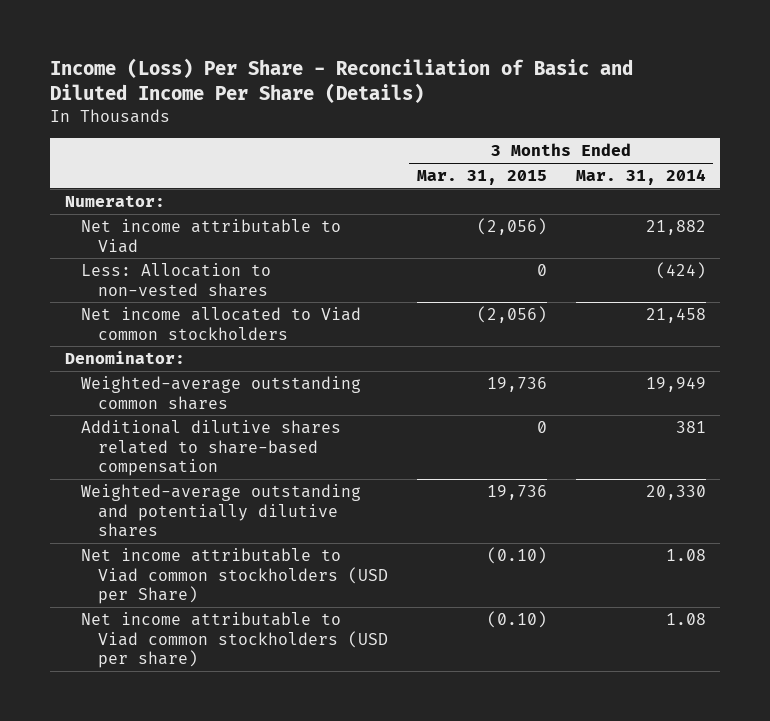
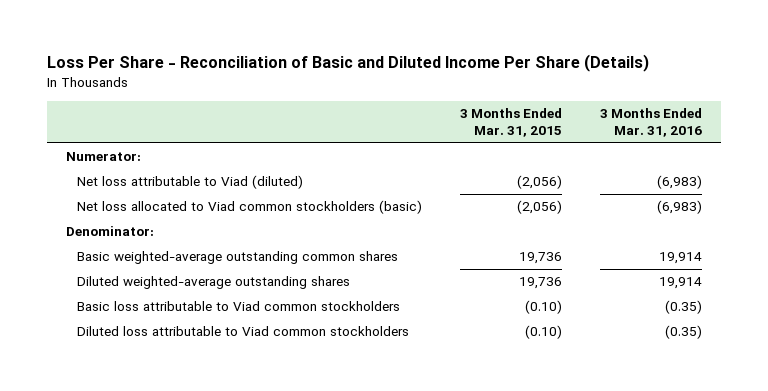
- Income (Loss) Per Share - Reconciliation of Basic and Diluted Income Per Share (Details)
+ Loss Per Share - Reconciliation of Basic and Diluted Income Per Share (Details)
- | 3 Months Ended Mar. 31, 2015 | 3 Months Ended Mar. 31, 2014
+ | 3 Months Ended Mar. 31, 2015 | 3 Months Ended Mar. 31, 2016
- Net income attributable to Viad | (2,056) | 21,882
- Less: Allocation to non-vested shares | 0 | (424)
- Net income allocated to Viad common stockholders | (2,056) | 21,458
+ Net loss attributable to Viad (diluted) | (2,056) | (6,983)
+ Net loss allocated to Viad common stockholders (basic) | (2,056) | (6,983)
- Weighted-average outstanding common shares | 19,736 | 19,949
- Additional dilutive shares related to share-based compensation | 0 | 381
- Weighted-average outstanding and potentially dilutive shares | 19,736 | 20,330
- Net income attributable to Viad common stockholders (USD per Share) | (0.10) | 1.08
- Net income attributable to Viad common stockholders (USD per share) | (0.10) | 1.08
+ Basic weighted-average outstanding common shares | 19,736 | 19,914
+ Diluted weighted-average outstanding shares | 19,736 | 19,914
+ Basic loss attributable to Viad common stockholders | (0.10) | (0.35)
+ Diluted loss attributable to Viad common stockholders | (0.10) | (0.35)

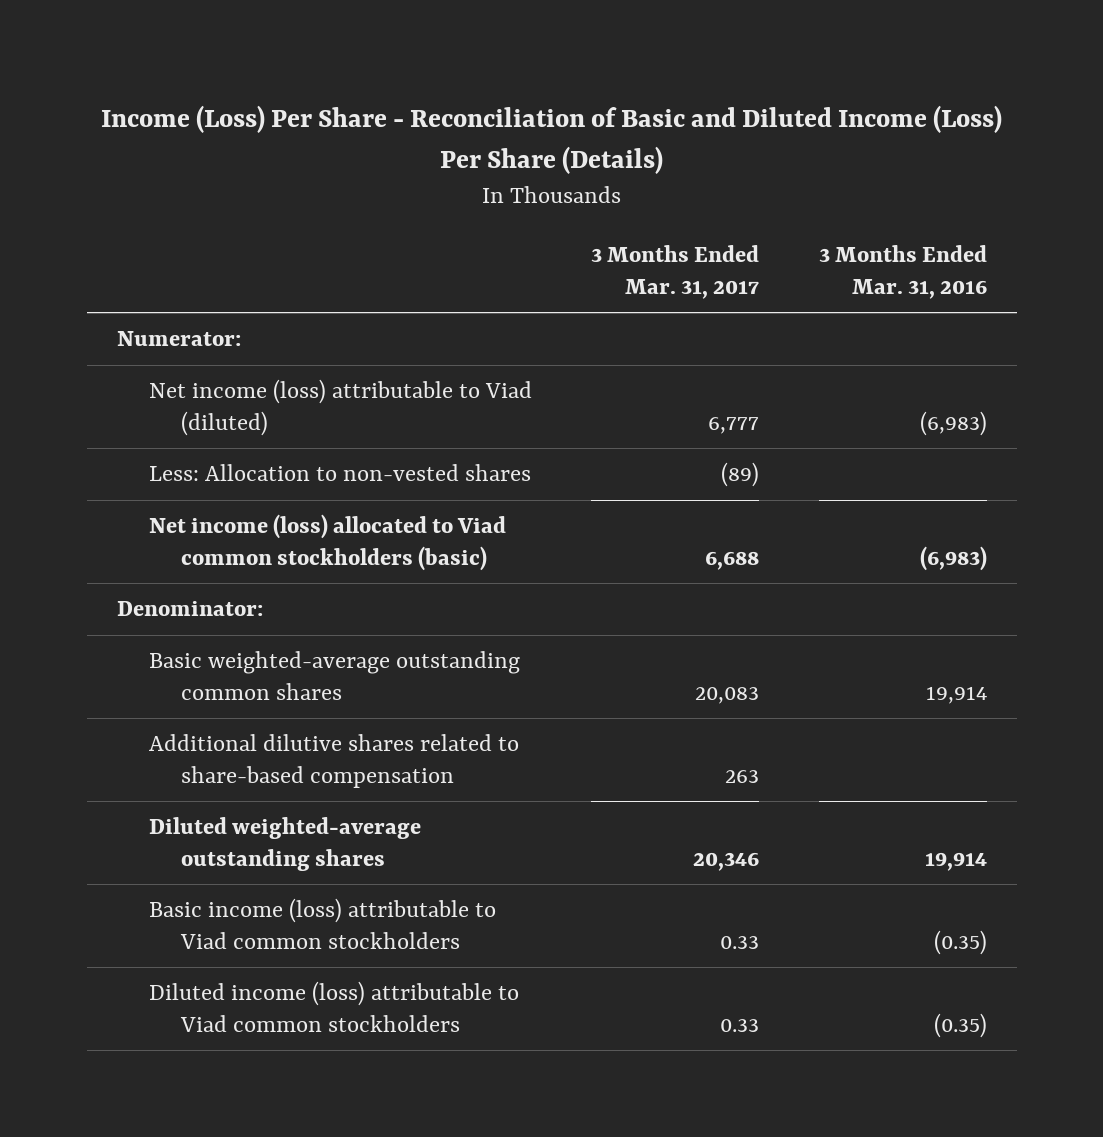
- Loss Per Share - Reconciliation of Basic and Diluted Income Per Share (Details)
+ Income (Loss) Per Share - Reconciliation of Basic and Diluted Income (Loss) Per Share (Details)
- | 3 Months Ended Mar. 31, 2015 | 3 Months Ended Mar. 31, 2016
+ | 3 Months Ended Mar. 31, 2017 | 3 Months Ended Mar. 31, 2016
- Net loss attributable to Viad (diluted) | (2,056) | (6,983)
- Net loss allocated to Viad common stockholders (basic) | (2,056) | (6,983)
+ Net income (loss) attributable to Viad (diluted) | 6,777 | (6,983)
+ Less: Allocation to non-vested shares | (89) |
+ Net income (loss) allocated to Viad common stockholders (basic) | 6,688 | (6,983)
+ Additional dilutive shares related to share-based compensation | 263 |
- Basic loss attributable to Viad common stockholders | (0.10) | (0.35)
- Diluted loss attributable to Viad common stockholders | (0.10) | (0.35)
+ Basic income (loss) attributable to Viad common stockholders | 0.33 | (0.35)
+ Diluted income (loss) attributable to Viad common stockholders | 0.33 | (0.35)

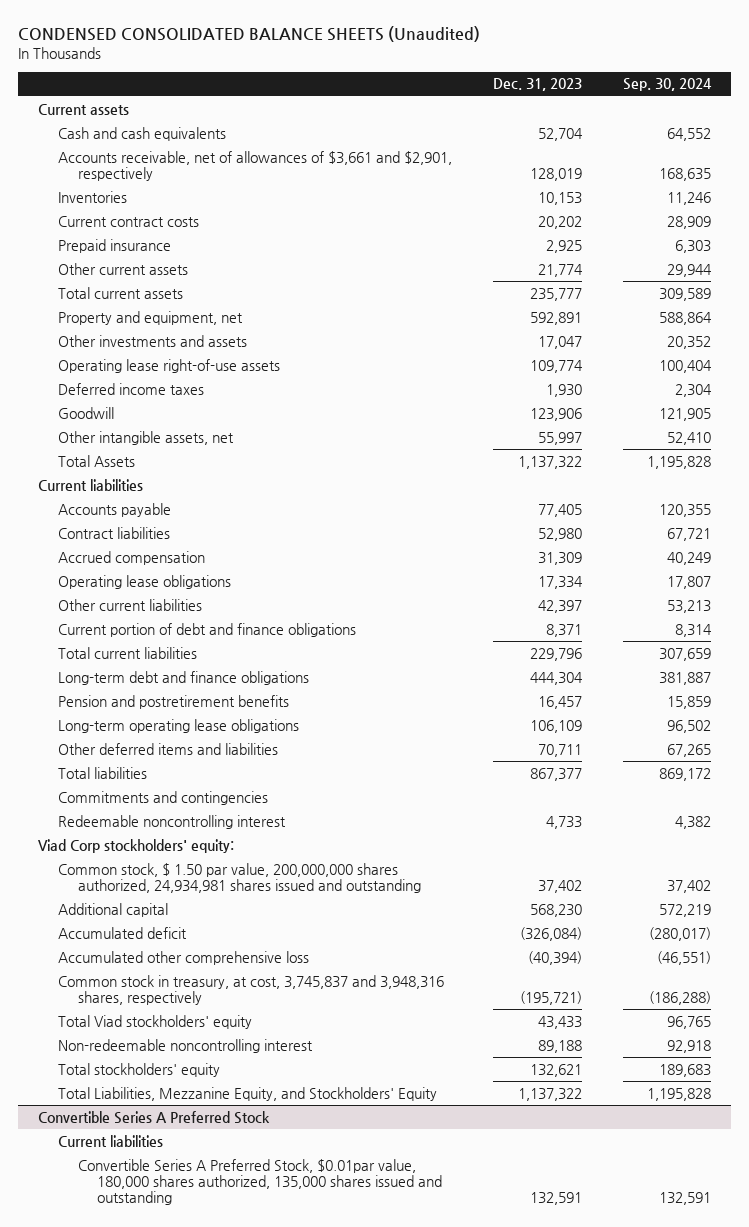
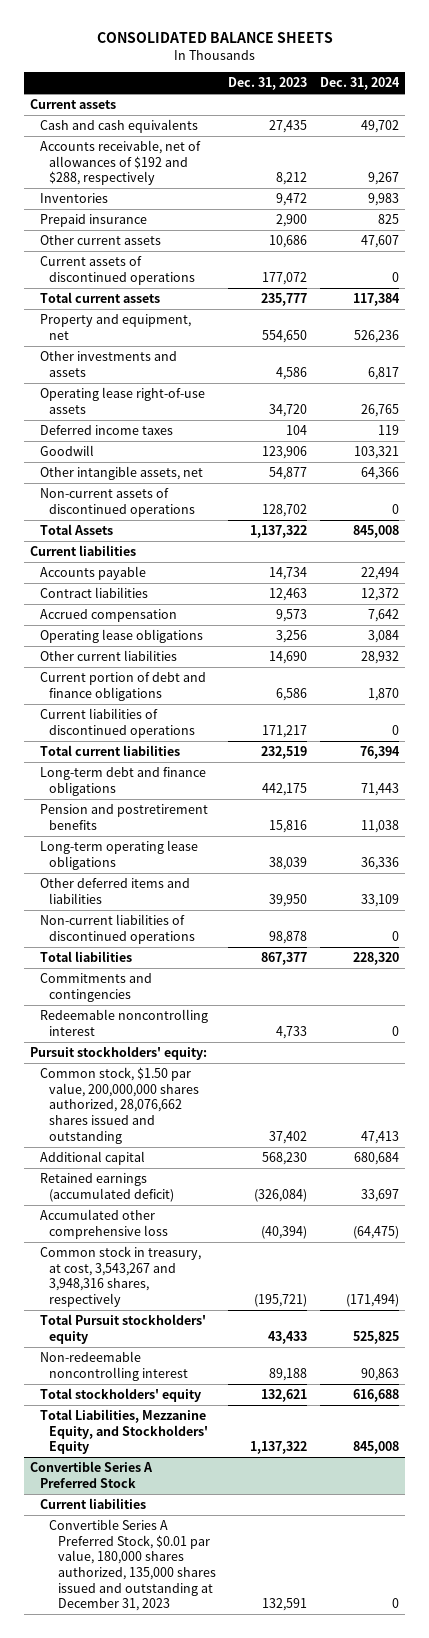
- CONDENSED CONSOLIDATED BALANCE SHEETS (Unaudited)
+ CONSOLIDATED BALANCE SHEETS
- | Dec. 31, 2023 | Sep. 30, 2024
+ | Dec. 31, 2023 | Dec. 31, 2024
- Cash and cash equivalents | 52,704 | 64,552
- Accounts receivable, net of allowances of $3,661 and $2,901, respectively | 128,019 | 168,635
- Inventories | 10,153 | 11,246
- Current contract costs | 20,202 | 28,909
- Prepaid insurance | 2,925 | 6,303
- Other current assets | 21,774 | 29,944
+ Cash and cash equivalents | 27,435 | 49,702
+ Accounts receivable, net of allowances of $192 and $288, respectively | 8,212 | 9,267
+ Inventories | 9,472 | 9,983
+ Prepaid insurance | 2,900 | 825
+ Other current assets | 10,686 | 47,607
+ Current assets of discontinued operations | 177,072 | 0
- Property and equipment, net | 592,891 | 588,864
- Other investments and assets | 17,047 | 20,352
- Operating lease right-of-use assets | 109,774 | 100,404
- Deferred income taxes | 1,930 | 2,304
+ Property and equipment, net | 554,650 | 526,236
+ Other investments and assets | 4,586 | 6,817
+ Operating lease right-of-use assets | 34,720 | 26,765
+ Deferred income taxes | 104 | 119
- Other intangible assets, net | 55,997 | 52,410
+ Other intangible assets, net | 54,877 | 64,366
+ Non-current assets of discontinued operations | 128,702 | 0
- Accounts payable | 77,405 | 120,355
- Contract liabilities | 52,980 | 67,721
- Accrued compensation | 31,309 | 40,249
- Operating lease obligations | 17,334 | 17,807
- Other current liabilities | 42,397 | 53,213
- Current portion of debt and finance obligations | 8,371 | 8,314
- Total current liabilities | 229,796 | 307,659
- Long-term debt and finance obligations | 444,304 | 381,887
- Pension and postretirement benefits | 16,457 | 15,859
- Long-term operating lease obligations | 106,109 | 96,502
- Other deferred items and liabilities | 70,711 | 67,265
+ Accounts payable | 14,734 | 22,494
+ Contract liabilities | 12,463 | 12,372
+ Accrued compensation | 9,573 | 7,642
+ Operating lease obligations | 3,256 | 3,084
+ Other current liabilities | 14,690 | 28,932
+ Current portion of debt and finance obligations | 6,586 | 1,870
+ Current liabilities of discontinued operations | 171,217 | 0
+ Total current liabilities | 232,519 | 76,394
+ Long-term debt and finance obligations | 442,175 | 71,443
+ Pension and postretirement benefits | 15,816 | 11,038
+ Long-term operating lease obligations | 38,039 | 36,336
+ Other deferred items and liabilities | 39,950 | 33,109
+ Non-current liabilities of discontinued operations | 98,878 | 0
- Viad Corp stockholders' equity:
- Common stock, $ 1.50 par value, 200,000,000 shares authorized, 24,934,981 shares issued and outstanding | 37,402 | 37,402
+ Pursuit stockholders' equity:
+ Common stock, $1.50 par value, 200,000,000 shares authorized, 28,076,662 shares issued and outstanding | 37,402 | 47,413
- Accumulated deficit | (326,084) | (280,017)
+ Retained earnings (accumulated deficit) | (326,084) | 33,697
- Common stock in treasury, at cost, 3,745,837 and 3,948,316 shares, respectively | (195,721) | (186,288)
- Total Viad stockholders' equity | 43,433 | 96,765
+ Common stock in treasury, at cost, 3,543,267 and 3,948,316 shares, respectively | (195,721) | (171,494)
+ Total Pursuit stockholders' equity | 43,433 | 525,825
@ Convertible Series A Preferred Stock
- Convertible Series A Preferred Stock, $0.01par value, 180,000 shares authorized, 135,000 shares issued and outstanding | 132,591 | 132,591
+ Convertible Series A Preferred Stock, $0.01 par value, 180,000 shares authorized, 135,000 shares issued and outstanding at December 31, 2023 | 132,591 | 0

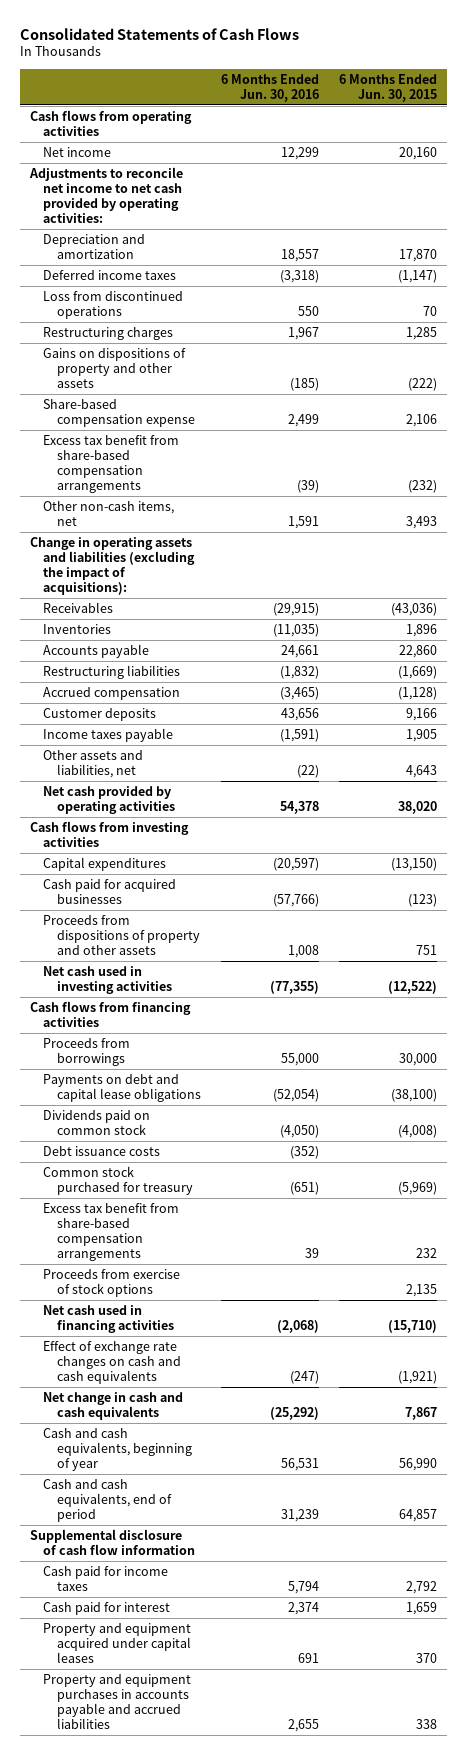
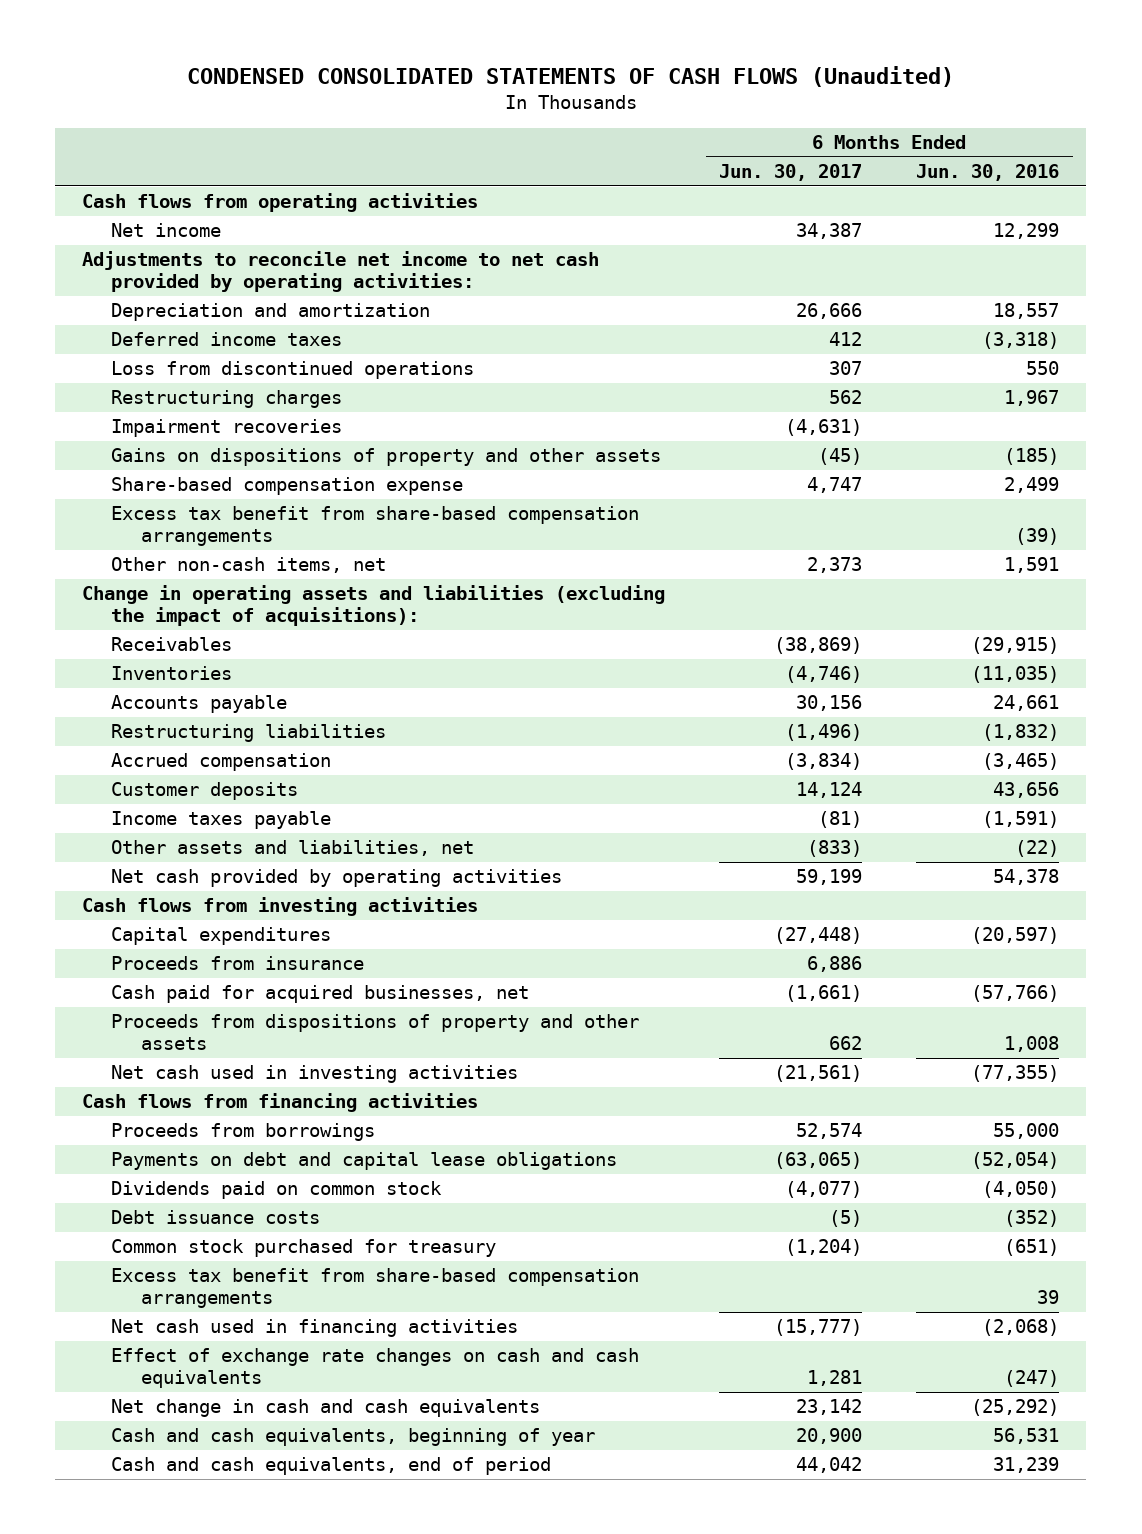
- Consolidated Statements of Cash Flows
+ CONDENSED CONSOLIDATED STATEMENTS OF CASH FLOWS (Unaudited)
- | 6 Months Ended Jun. 30, 2016 | 6 Months Ended Jun. 30, 2015
+ | 6 Months Ended Jun. 30, 2017 | 6 Months Ended Jun. 30, 2016
+ Impairment recoveries | (4,631) |
- Cash paid for acquired businesses | (57,766) | (123)
+ Proceeds from insurance | 6,886 |
+ Cash paid for acquired businesses, net | (1,661) | (57,766)
- Proceeds from exercise of stock options | | 2,135
- Supplemental disclosure of cash flow information
- Cash paid for income taxes | 5,794 | 2,792
- Cash paid for interest | 2,374 | 1,659
- Property and equipment acquired under capital leases | 691 | 370
- Property and equipment purchases in accounts payable and accrued liabilities | 2,655 | 338

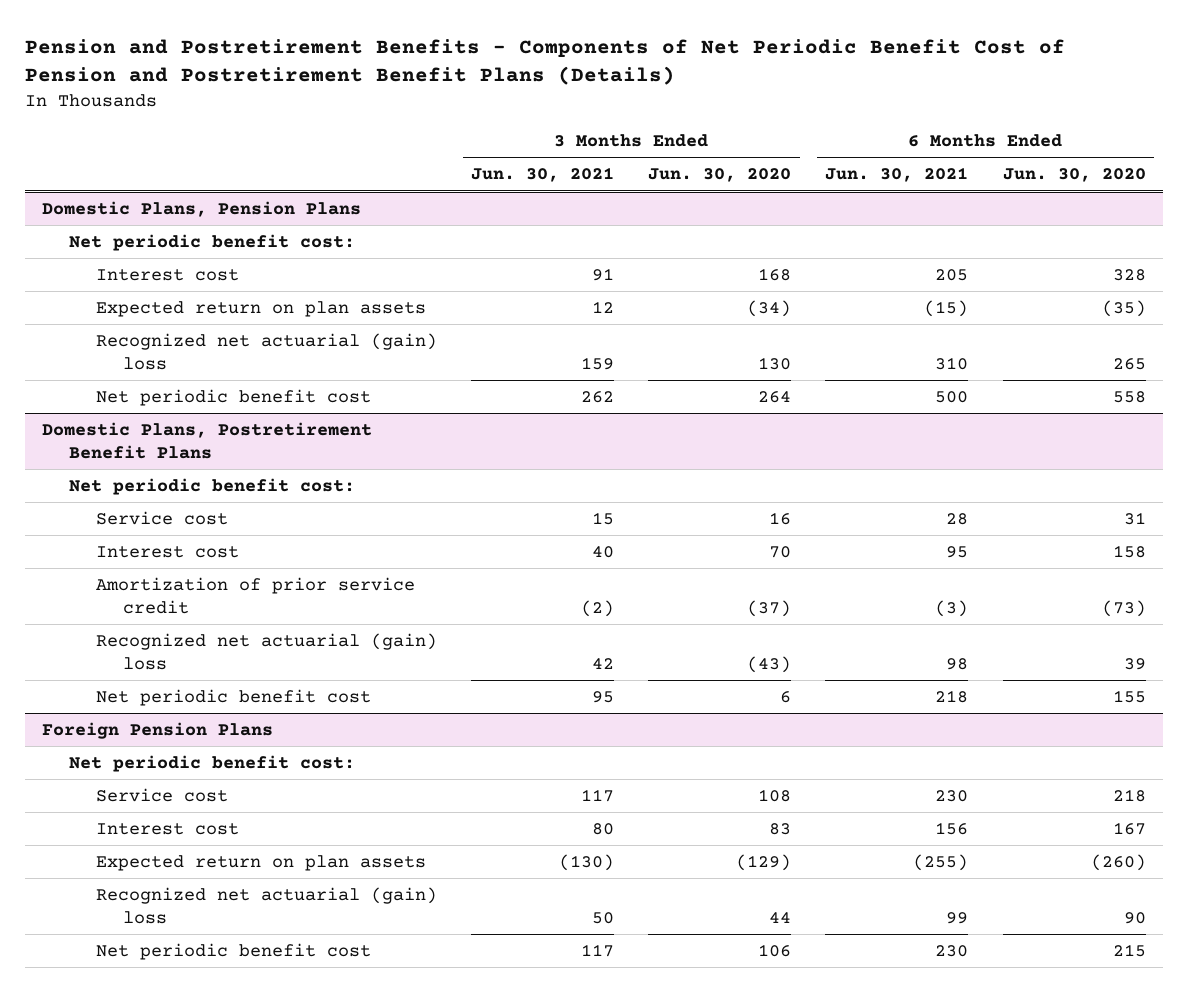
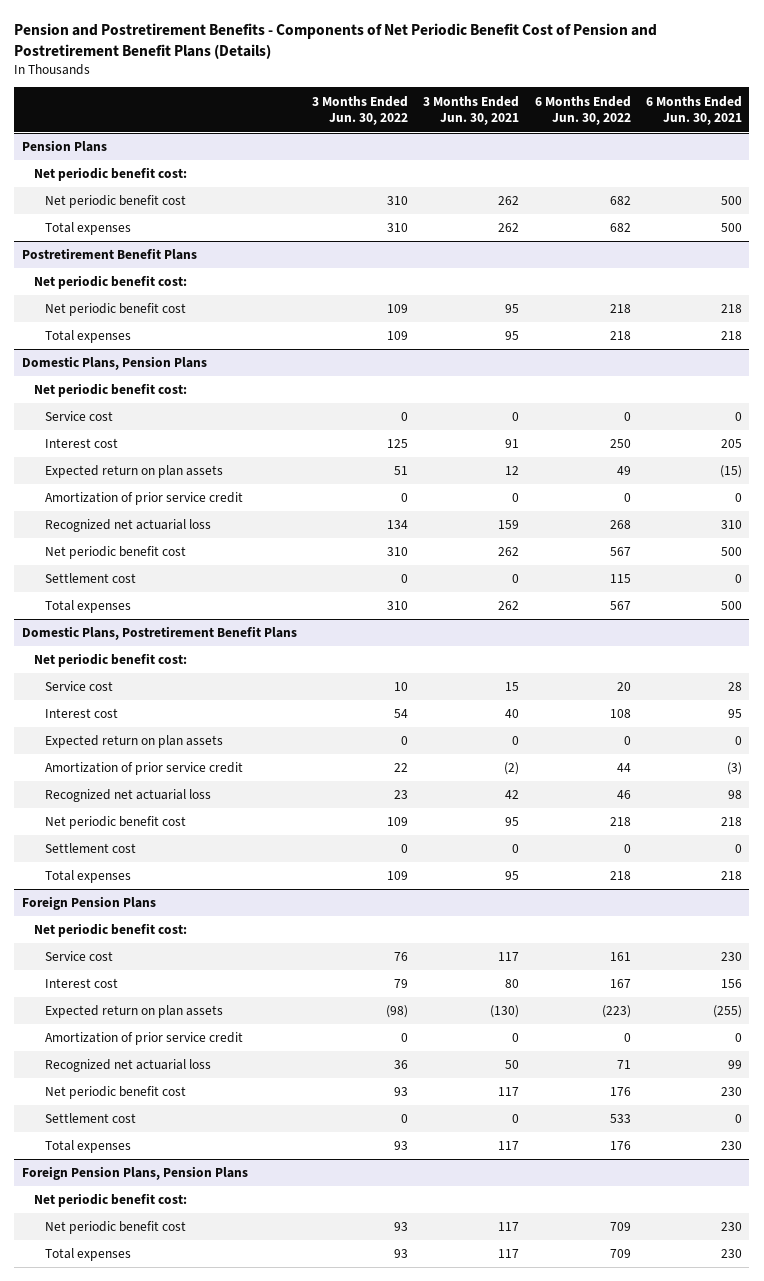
- | 3 Months Ended Jun. 30, 2021 | 3 Months Ended Jun. 30, 2020 | 6 Months Ended Jun. 30, 2021 | 6 Months Ended Jun. 30, 2020
+ | 3 Months Ended Jun. 30, 2022 | 3 Months Ended Jun. 30, 2021 | 6 Months Ended Jun. 30, 2022 | 6 Months Ended Jun. 30, 2021
+ Pension Plans
+ Net periodic benefit cost:
+ Net periodic benefit cost | 310 | 262 | 682 | 500
+ Total expenses | 310 | 262 | 682 | 500
+ Postretirement Benefit Plans
+ Net periodic benefit cost:
+ Net periodic benefit cost | 109 | 95 | 218 | 218
+ Total expenses | 109 | 95 | 218 | 218
@ Domestic Plans, Pension Plans
+ Service cost | 0 | 0 | 0 | 0
- Recognized net actuarial (gain) loss | 159 | 130 | 310 | 265
+ Amortization of prior service credit | 0 | 0 | 0 | 0
+ Recognized net actuarial loss | 134 | 159 | 268 | 310
+ Settlement cost | 0 | 0 | 115 | 0
+ Total expenses | 310 | 262 | 567 | 500
@ Domestic Plans, Postretirement Benefit Plans
+ Expected return on plan assets | 0 | 0 | 0 | 0
- Recognized net actuarial (gain) loss | 42 | (43) | 98 | 39
+ Recognized net actuarial loss | 23 | 42 | 46 | 98
+ Settlement cost | 0 | 0 | 0 | 0
+ Total expenses | 109 | 95 | 218 | 218
@ Foreign Pension Plans
- Recognized net actuarial (gain) loss | 50 | 44 | 99 | 90
+ Amortization of prior service credit | 0 | 0 | 0 | 0
+ Recognized net actuarial loss | 36 | 50 | 71 | 99
+ Settlement cost | 0 | 0 | 533 | 0
+ Total expenses | 93 | 117 | 176 | 230
+ Foreign Pension Plans, Pension Plans
+ Net periodic benefit cost:
+ Net periodic benefit cost | 93 | 117 | 709 | 230
+ Total expenses | 93 | 117 | 709 | 230

